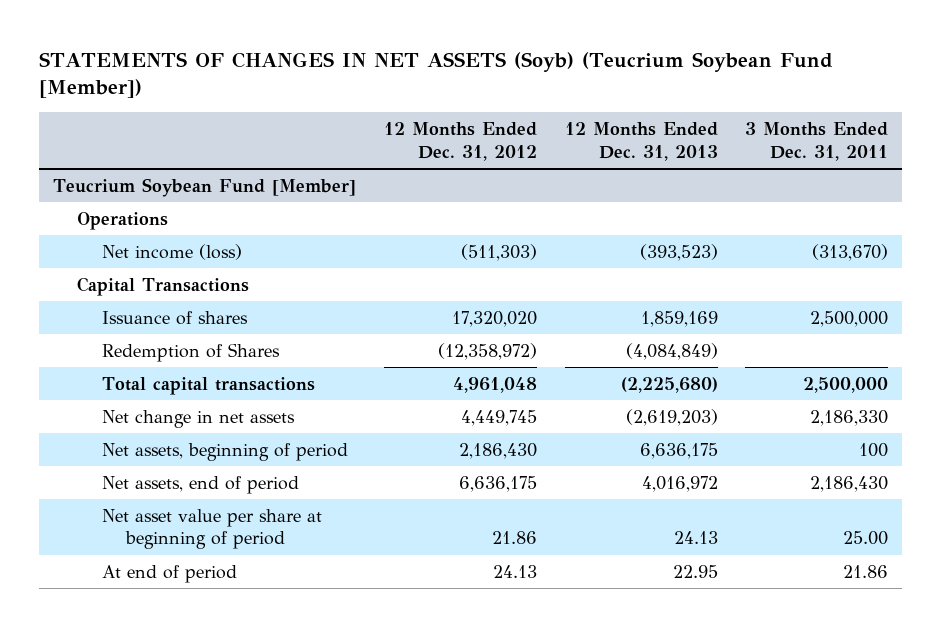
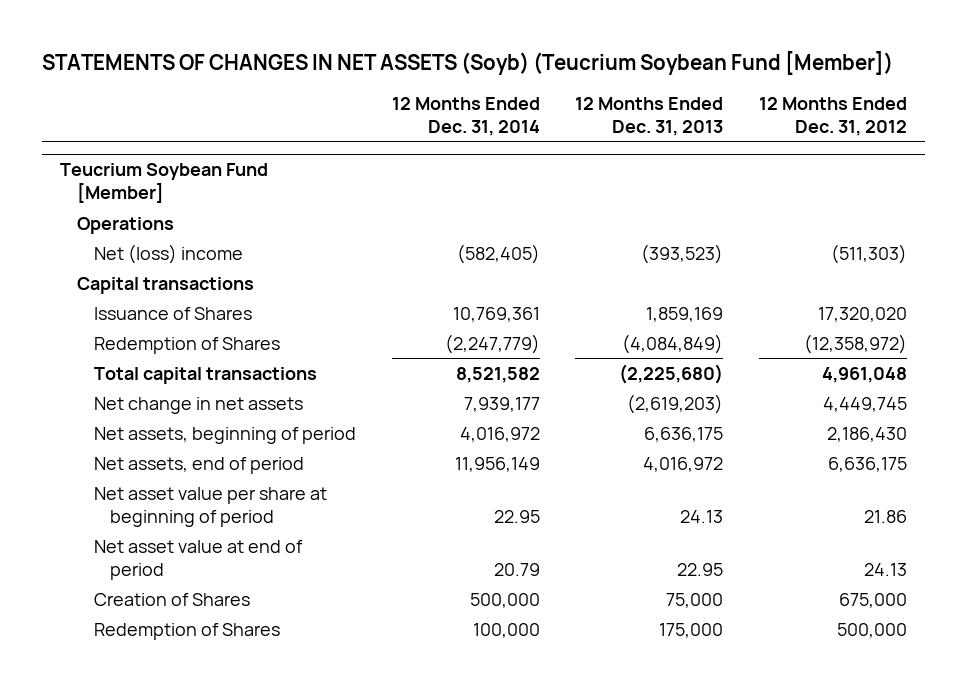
- | 12 Months Ended Dec. 31, 2012 | 12 Months Ended Dec. 31, 2013 | 3 Months Ended Dec. 31, 2011
+ | 12 Months Ended Dec. 31, 2014 | 12 Months Ended Dec. 31, 2013 | 12 Months Ended Dec. 31, 2012
@ Teucrium Soybean Fund [Member]
- Net income (loss) | (511,303) | (393,523) | (313,670)
- Capital Transactions
- Issuance of shares | 17,320,020 | 1,859,169 | 2,500,000
+ Net (loss) income | (582,405) | (393,523) | (511,303)
+ Capital transactions
+ Issuance of Shares | 10,769,361 | 1,859,169 | 17,320,020
- At end of period | 24.13 | 22.95 | 21.86
+ Net asset value at end of period | 20.79 | 22.95 | 24.13
+ Creation of Shares | 500,000 | 75,000 | 675,000
+ Redemption of Shares | 100,000 | 175,000 | 500,000

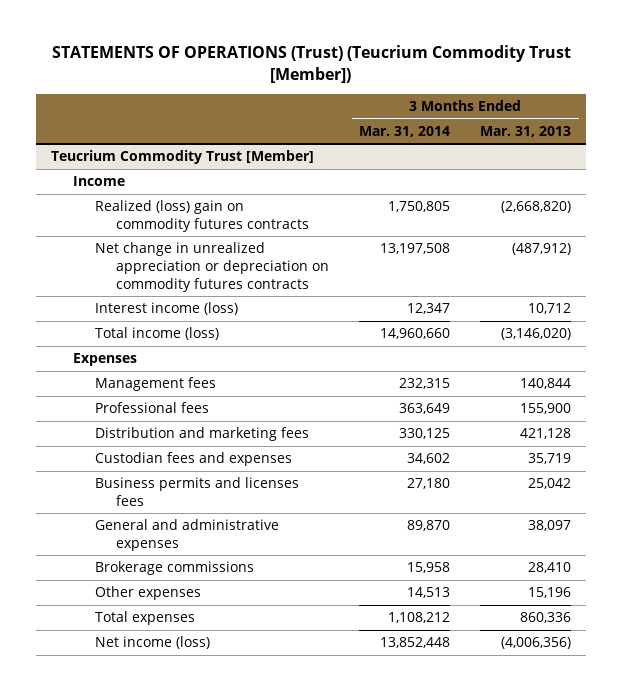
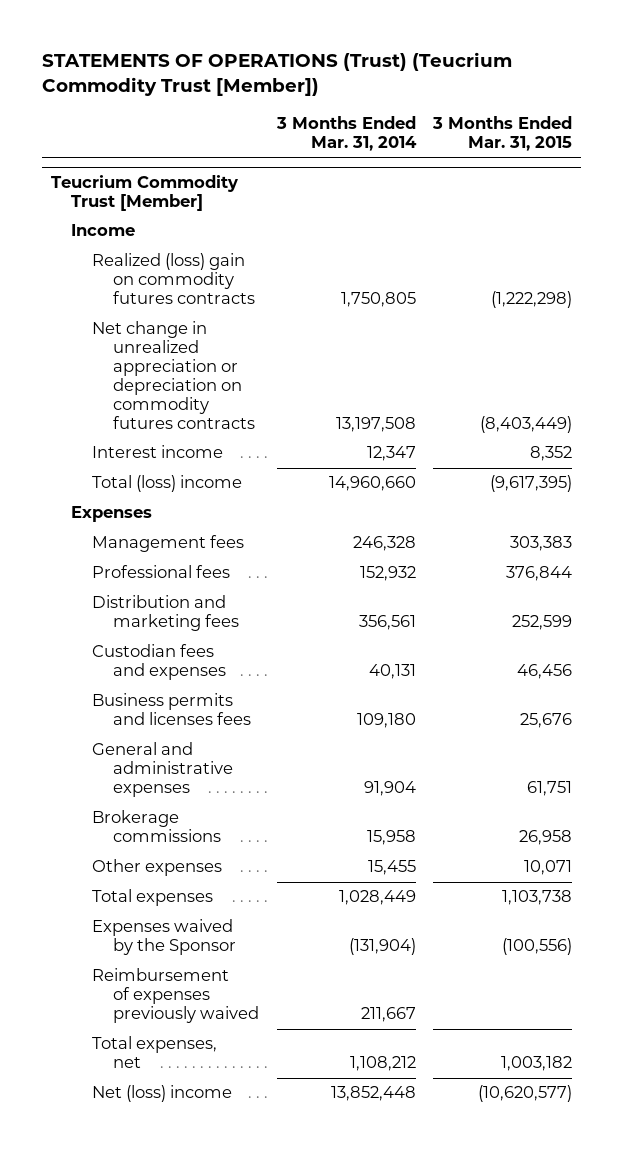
- | 3 Months Ended Mar. 31, 2014 | 3 Months Ended Mar. 31, 2013
+ | 3 Months Ended Mar. 31, 2014 | 3 Months Ended Mar. 31, 2015
@ Teucrium Commodity Trust [Member]
- Interest income (loss) | 12,347 | 10,712
- Total income (loss) | 14,960,660 | (3,146,020)
+ Interest income | 12,347 | 8,352
+ Total (loss) income | 14,960,660 | (9,617,395)
- Management fees | 232,315 | 140,844
- Professional fees | 363,649 | 155,900
- Distribution and marketing fees | 330,125 | 421,128
- Custodian fees and expenses | 34,602 | 35,719
- Business permits and licenses fees | 27,180 | 25,042
- General and administrative expenses | 89,870 | 38,097
+ Management fees | 246,328 | 303,383
+ Professional fees | 152,932 | 376,844
+ Distribution and marketing fees | 356,561 | 252,599
+ Custodian fees and expenses | 40,131 | 46,456
+ Business permits and licenses fees | 109,180 | 25,676
+ General and administrative expenses | 91,904 | 61,751
- Other expenses | 14,513 | 15,196
- Total expenses | 1,108,212 | 860,336
- Net income (loss) | 13,852,448 | (4,006,356)
+ Other expenses | 15,455 | 10,071
+ Total expenses | 1,028,449 | 1,103,738
+ Expenses waived by the Sponsor | (131,904) | (100,556)
+ Reimbursement of expenses previously waived | 211,667 |
+ Total expenses, net | 1,108,212 | 1,003,182
+ Net (loss) income | 13,852,448 | (10,620,577)

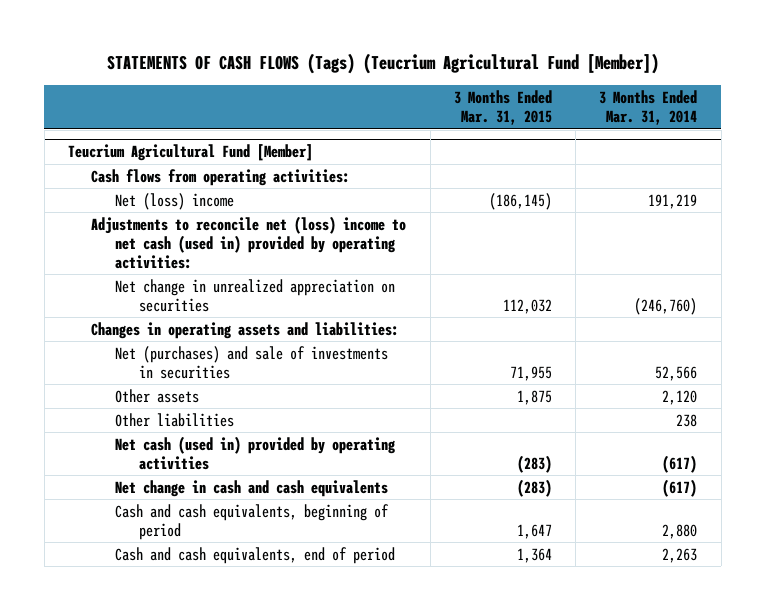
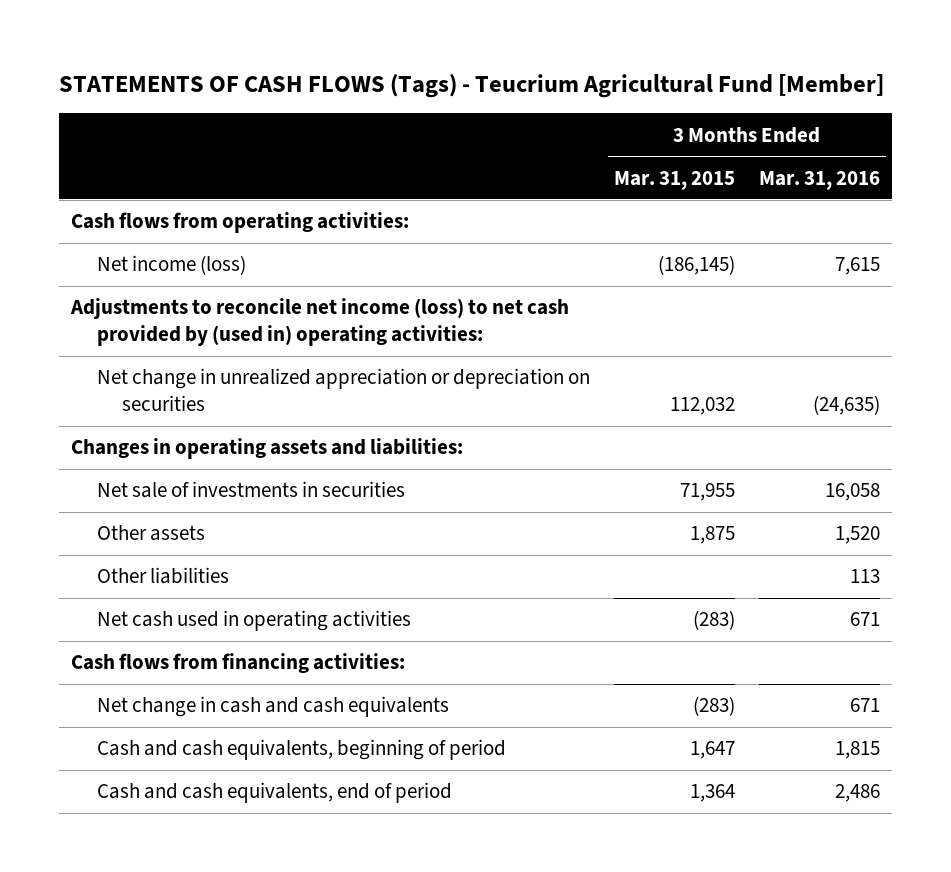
- STATEMENTS OF CASH FLOWS (Tags) (Teucrium Agricultural Fund [Member])
+ STATEMENTS OF CASH FLOWS (Tags) - Teucrium Agricultural Fund [Member]
- | 3 Months Ended Mar. 31, 2015 | 3 Months Ended Mar. 31, 2014
+ | 3 Months Ended Mar. 31, 2015 | 3 Months Ended Mar. 31, 2016
- Teucrium Agricultural Fund [Member]
- Net (loss) income | (186,145) | 191,219
- Adjustments to reconcile net (loss) income to net cash (used in) provided by operating activities:
- Net change in unrealized appreciation on securities | 112,032 | (246,760)
+ Net income (loss) | (186,145) | 7,615
+ Adjustments to reconcile net income (loss) to net cash provided by (used in) operating activities:
+ Net change in unrealized appreciation or depreciation on securities | 112,032 | (24,635)
- Net (purchases) and sale of investments in securities | 71,955 | 52,566
+ Net sale of investments in securities | 71,955 | 16,058
- Net cash (used in) provided by operating activities | (283) | (617)
+ Net cash used in operating activities | (283) | 671
+ Cash flows from financing activities:

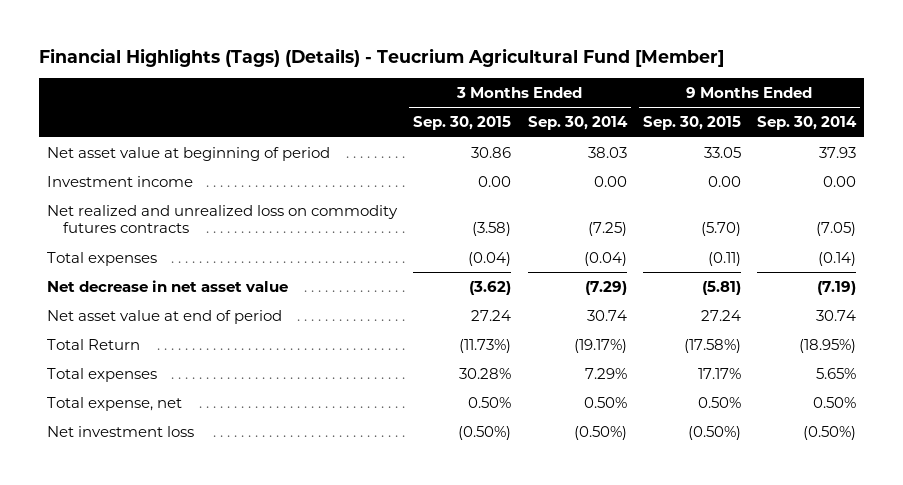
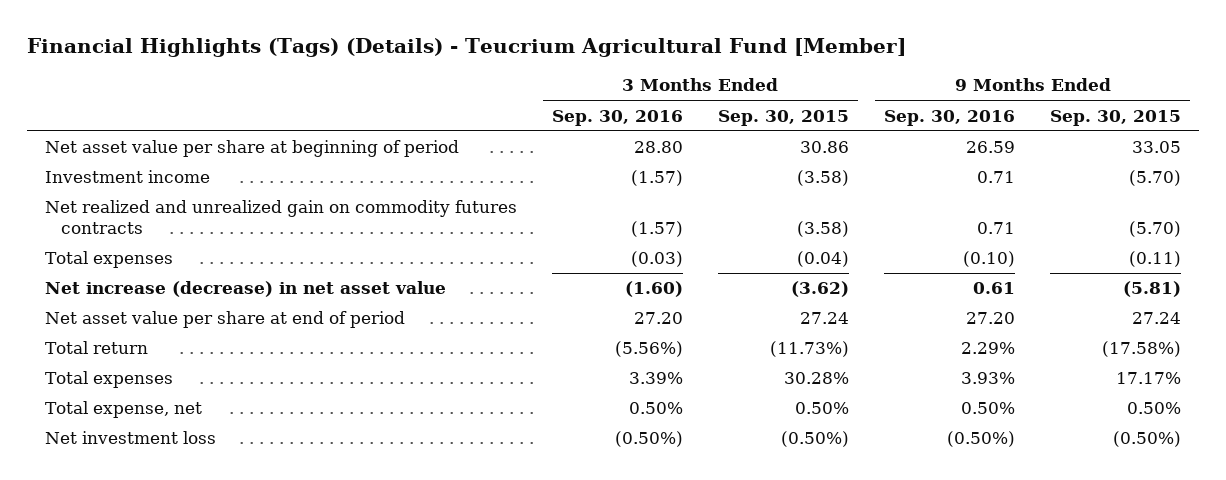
- | 3 Months Ended Sep. 30, 2015 | 3 Months Ended Sep. 30, 2014 | 9 Months Ended Sep. 30, 2015 | 9 Months Ended Sep. 30, 2014
+ | 3 Months Ended Sep. 30, 2016 | 3 Months Ended Sep. 30, 2015 | 9 Months Ended Sep. 30, 2016 | 9 Months Ended Sep. 30, 2015
- Net asset value at beginning of period | 30.86 | 38.03 | 33.05 | 37.93
- Investment income | 0.00 | 0.00 | 0.00 | 0.00
- Net realized and unrealized loss on commodity futures contracts | (3.58) | (7.25) | (5.70) | (7.05)
+ Net asset value per share at beginning of period | 28.80 | 30.86 | 26.59 | 33.05
+ Investment income | (1.57) | (3.58) | 0.71 | (5.70)
+ Net realized and unrealized gain on commodity futures contracts | (1.57) | (3.58) | 0.71 | (5.70)
- Net decrease in net asset value | (3.62) | (7.29) | (5.81) | (7.19)
- Net asset value at end of period | 27.24 | 30.74 | 27.24 | 30.74
- Total Return | (11.73%) | (19.17%) | (17.58%) | (18.95%)
+ Net increase (decrease) in net asset value | (1.60) | (3.62) | 0.61 | (5.81)
+ Net asset value per share at end of period | 27.20 | 27.24 | 27.20 | 27.24
+ Total return | (5.56%) | (11.73%) | 2.29% | (17.58%)

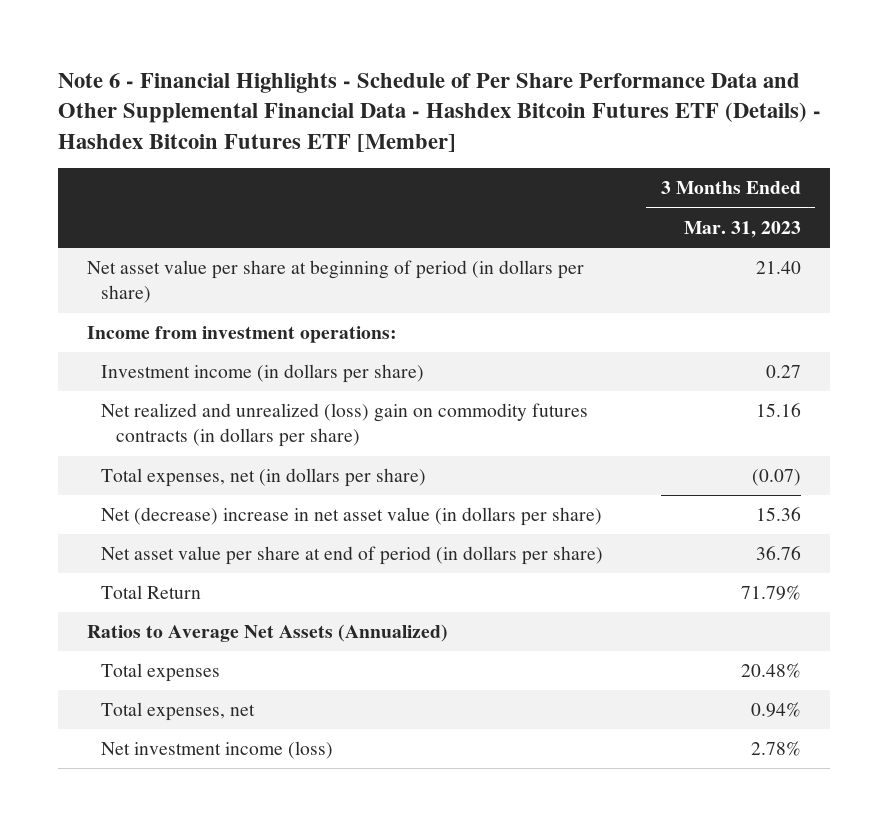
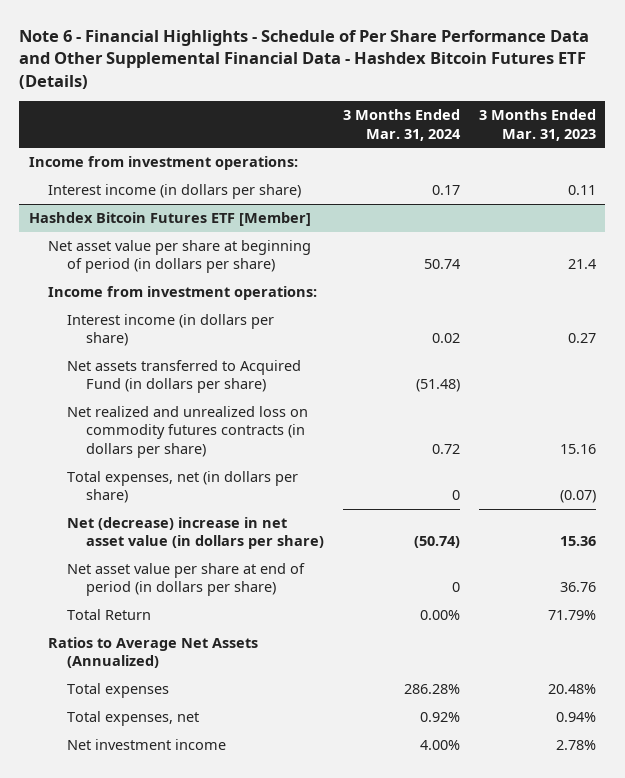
- Note 6 - Financial Highlights - Schedule of Per Share Performance Data and Other Supplemental Financial Data - Hashdex Bitcoin Futures ETF (Details) - Hashdex Bitcoin Futures ETF [Member]
+ Note 6 - Financial Highlights - Schedule of Per Share Performance Data and Other Supplemental Financial Data - Hashdex Bitcoin Futures ETF (Details)
- | 3 Months Ended Mar. 31, 2023
+ | 3 Months Ended Mar. 31, 2024 | 3 Months Ended Mar. 31, 2023
- Net asset value per share at beginning of period (in dollars per share) | 21.40
- Investment income (in dollars per share) | 0.27
- Net realized and unrealized (loss) gain on commodity futures contracts (in dollars per share) | 15.16
+ Interest income (in dollars per share) | 0.17 | 0.11
+ Hashdex Bitcoin Futures ETF [Member]
+ Net asset value per share at beginning of period (in dollars per share) | 50.74 | 21.4
+ Income from investment operations:
+ Interest income (in dollars per share) | 0.02 | 0.27
+ Net assets transferred to Acquired Fund (in dollars per share) | (51.48) |
+ Net realized and unrealized loss on commodity futures contracts (in dollars per share) | 0.72 | 15.16
- Net investment income (loss) | 2.78%
+ Net investment income | 4.00% | 2.78%

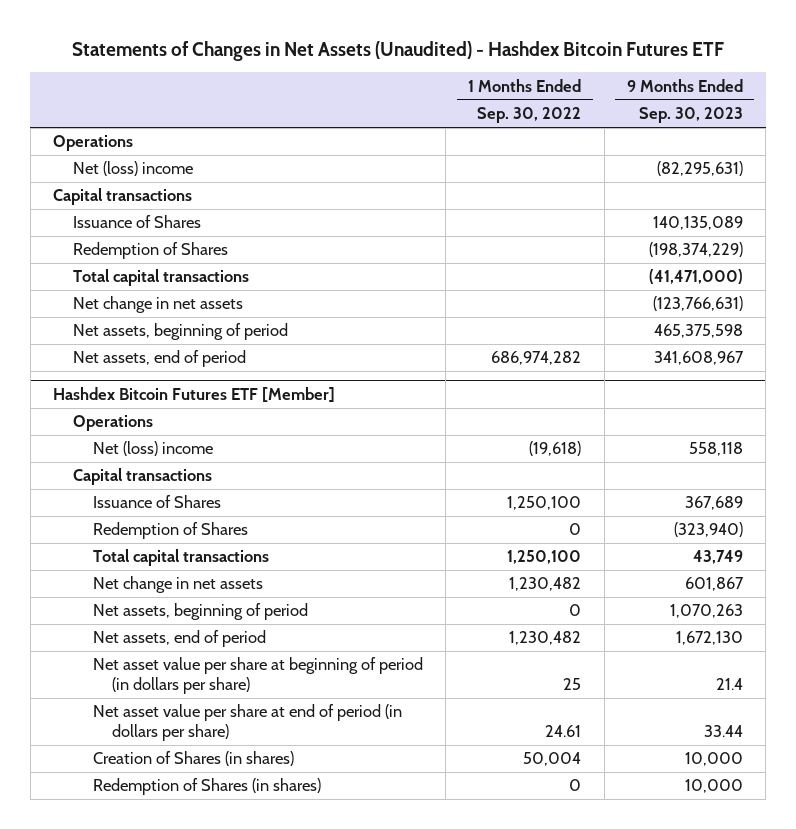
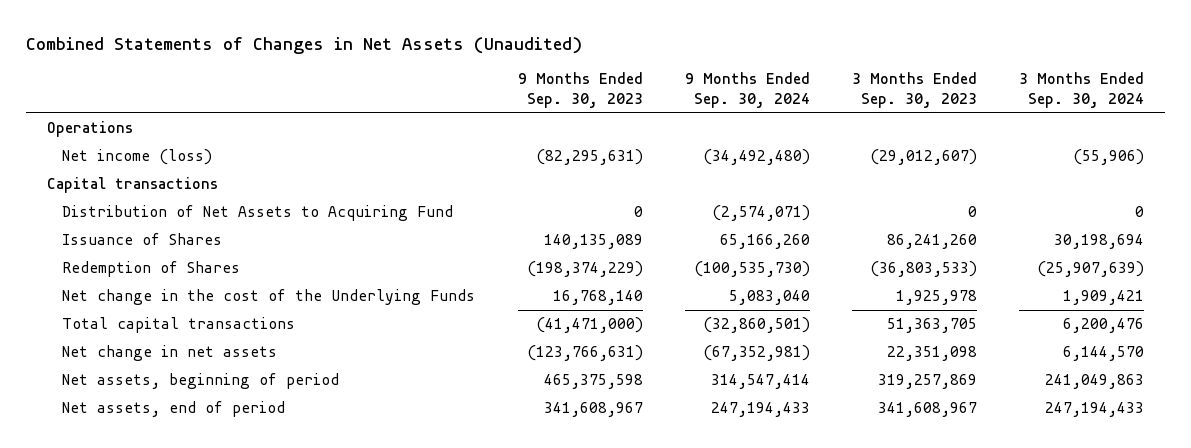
- Statements of Changes in Net Assets (Unaudited) - Hashdex Bitcoin Futures ETF
+ Combined Statements of Changes in Net Assets (Unaudited)
- | 1 Months Ended Sep. 30, 2022 | 9 Months Ended Sep. 30, 2023
+ | 9 Months Ended Sep. 30, 2023 | 9 Months Ended Sep. 30, 2024 | 3 Months Ended Sep. 30, 2023 | 3 Months Ended Sep. 30, 2024
- Net (loss) income | | (82,295,631)
+ Net income (loss) | (82,295,631) | (34,492,480) | (29,012,607) | (55,906)
+ Distribution of Net Assets to Acquiring Fund | 0 | (2,574,071) | 0 | 0
+ Net change in the cost of the Underlying Funds | 16,768,140 | 5,083,040 | 1,925,978 | 1,909,421
- Hashdex Bitcoin Futures ETF [Member]
- Operations
- Net (loss) income | (19,618) | 558,118
- Capital transactions
- Issuance of Shares | 1,250,100 | 367,689
- Redemption of Shares | 0 | (323,940)
- Total capital transactions | 1,250,100 | 43,749
- Net change in net assets | 1,230,482 | 601,867
- Net assets, beginning of period | 0 | 1,070,263
- Net assets, end of period | 1,230,482 | 1,672,130
- Net asset value per share at beginning of period (in dollars per share) | 25 | 21.4
- Net asset value per share at end of period (in dollars per share) | 24.61 | 33.44
- Creation of Shares (in shares) | 50,004 | 10,000
- Redemption of Shares (in shares) | 0 | 10,000

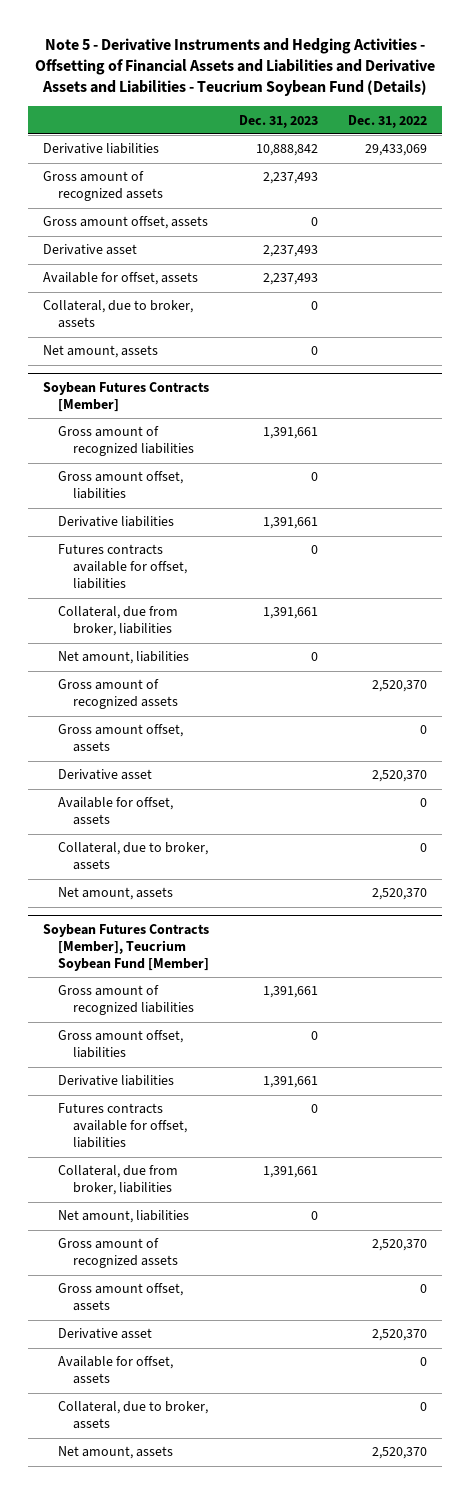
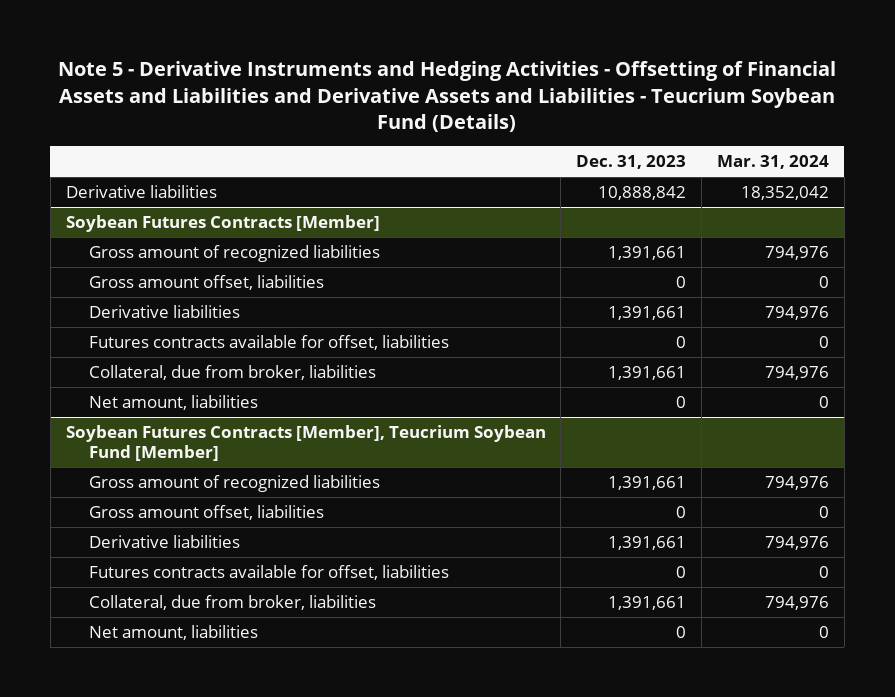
- | Dec. 31, 2023 | Dec. 31, 2022
+ | Dec. 31, 2023 | Mar. 31, 2024
- Gross amount of recognized assets | 2,237,493 |
- Gross amount offset, assets | 0 |
- Derivative asset | 2,237,493 |
- Available for offset, assets | 2,237,493 |
- Collateral, due to broker, assets | 0 |
- Net amount, assets | 0 |
@ Soybean Futures Contracts [Member]
- Gross amount of recognized assets | | 2,520,370
- Gross amount offset, assets | | 0
- Derivative asset | | 2,520,370
- Available for offset, assets | | 0
- Collateral, due to broker, assets | | 0
- Net amount, assets | | 2,520,370
@ Soybean Futures Contracts [Member], Teucrium Soybean Fund [Member]
- Gross amount of recognized assets | | 2,520,370
- Gross amount offset, assets | | 0
- Derivative asset | | 2,520,370
- Available for offset, assets | | 0
- Collateral, due to broker, assets | | 0
- Net amount, assets | | 2,520,370

